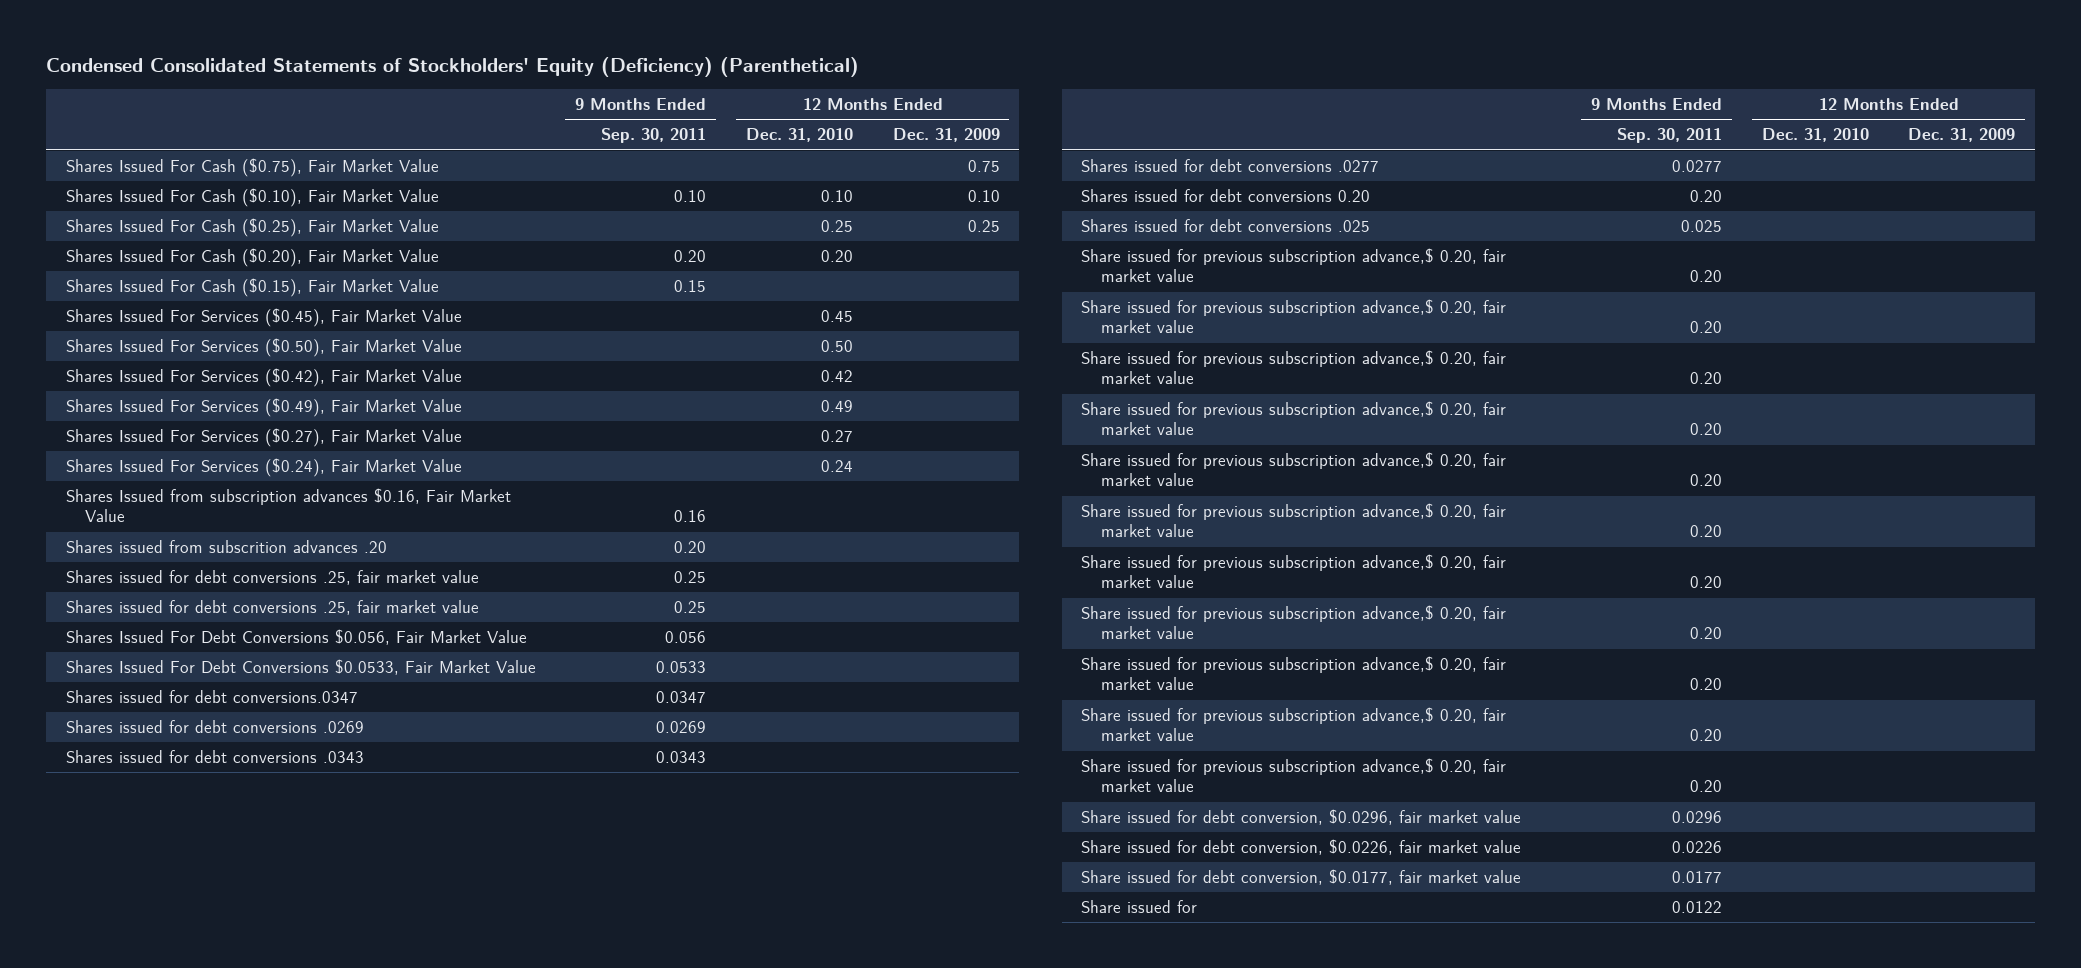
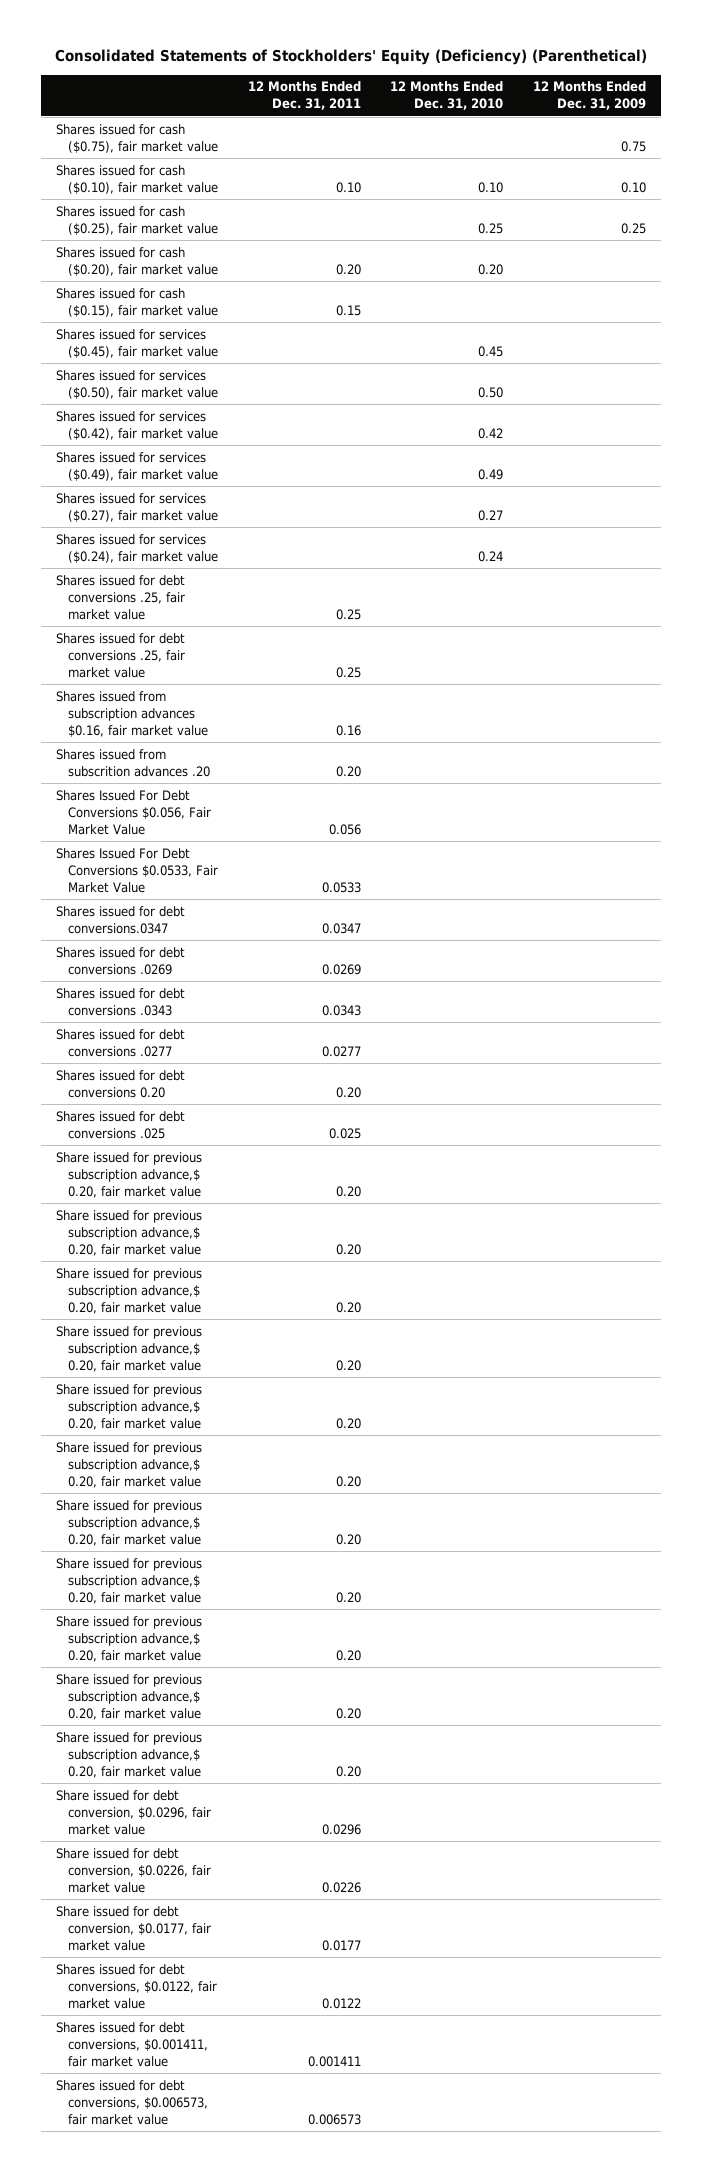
- Condensed Consolidated Statements of Stockholders' Equity (Deficiency) (Parenthetical)
+ Consolidated Statements of Stockholders' Equity (Deficiency) (Parenthetical)
- | 9 Months Ended Sep. 30, 2011 | 12 Months Ended Dec. 31, 2010 | 12 Months Ended Dec. 31, 2009
+ | 12 Months Ended Dec. 31, 2011 | 12 Months Ended Dec. 31, 2010 | 12 Months Ended Dec. 31, 2009
- Shares Issued For Cash ($0.75), Fair Market Value | | | 0.75
- Shares Issued For Cash ($0.10), Fair Market Value | 0.10 | 0.10 | 0.10
- Shares Issued For Cash ($0.25), Fair Market Value | | 0.25 | 0.25
- Shares Issued For Cash ($0.20), Fair Market Value | 0.20 | 0.20 |
- Shares Issued For Cash ($0.15), Fair Market Value | 0.15 | |
- Shares Issued For Services ($0.45), Fair Market Value | | 0.45 |
- Shares Issued For Services ($0.50), Fair Market Value | | 0.50 |
- Shares Issued For Services ($0.42), Fair Market Value | | 0.42 |
- Shares Issued For Services ($0.49), Fair Market Value | | 0.49 |
- Shares Issued For Services ($0.27), Fair Market Value | | 0.27 |
- Shares Issued For Services ($0.24), Fair Market Value | | 0.24 |
- Shares Issued from subscription advances $0.16, Fair Market Value | 0.16 | |
+ Shares issued for cash ($0.75), fair market value | | | 0.75
+ Shares issued for cash ($0.10), fair market value | 0.10 | 0.10 | 0.10
+ Shares issued for cash ($0.25), fair market value | | 0.25 | 0.25
+ Shares issued for cash ($0.20), fair market value | 0.20 | 0.20 |
+ Shares issued for cash ($0.15), fair market value | 0.15 | |
+ Shares issued for services ($0.45), fair market value | | 0.45 |
+ Shares issued for services ($0.50), fair market value | | 0.50 |
+ Shares issued for services ($0.42), fair market value | | 0.42 |
+ Shares issued for services ($0.49), fair market value | | 0.49 |
+ Shares issued for services ($0.27), fair market value | | 0.27 |
+ Shares issued for services ($0.24), fair market value | | 0.24 |
+ Shares issued from subscription advances $0.16, fair market value | 0.16 | |
moved down: Shares issued from subscrition advances .20 | 0.20 | |
- Share issued for | 0.0122 | |
+ Shares issued for debt conversions, $0.0122, fair market value | 0.0122 | |
+ Shares issued for debt conversions, $0.001411, fair market value | 0.001411 | |
+ Shares issued for debt conversions, $0.006573, fair market value | 0.006573 | |

